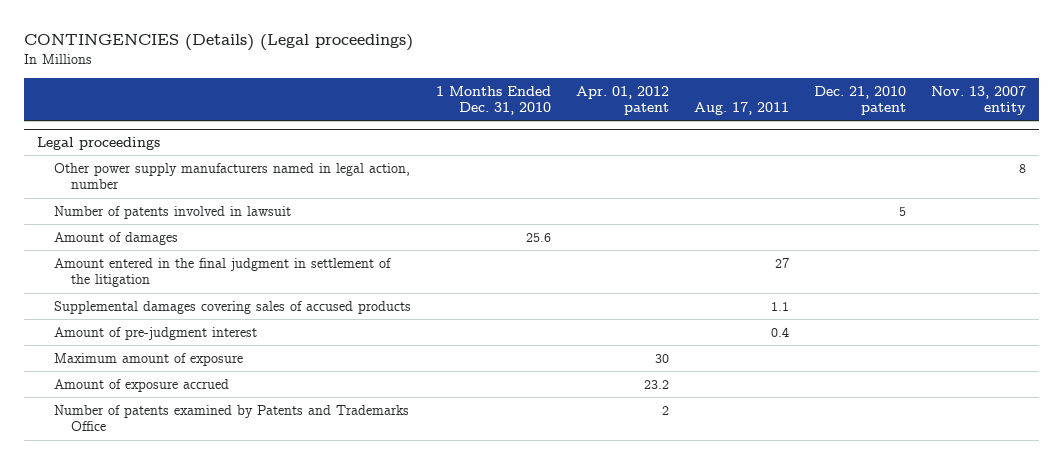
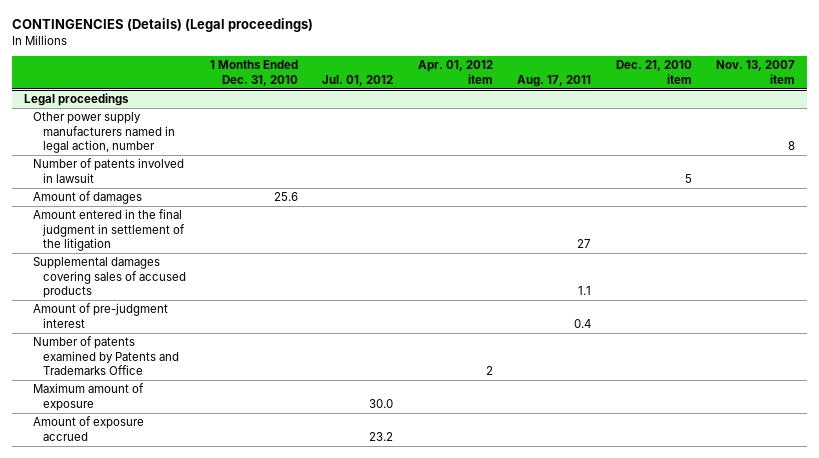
- | 1 Months Ended Dec. 31, 2010 | Apr. 01, 2012 patent | Aug. 17, 2011 | Dec. 21, 2010 patent | Nov. 13, 2007 entity
+ | 1 Months Ended Dec. 31, 2010 | Jul. 01, 2012 | Apr. 01, 2012 item | Aug. 17, 2011 | Dec. 21, 2010 item | Nov. 13, 2007 item
@ Legal proceedings
moved up: Number of patents examined by Patents and Trademarks Office | | | 2 | | |

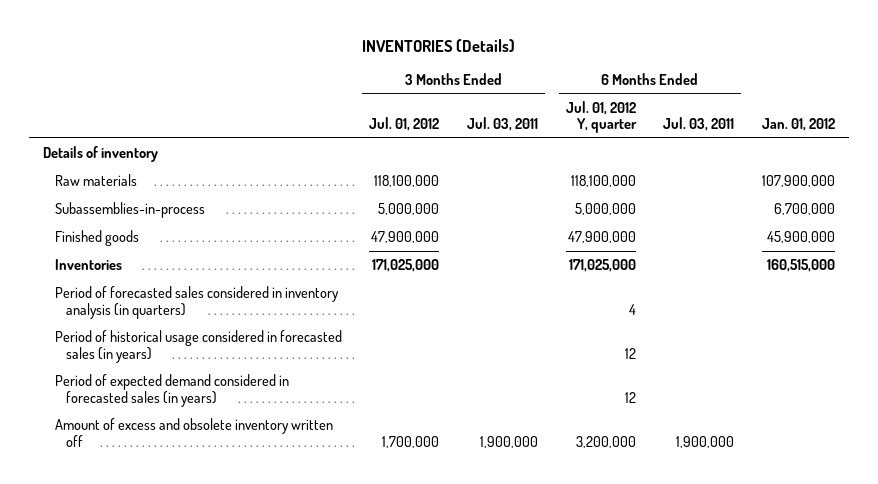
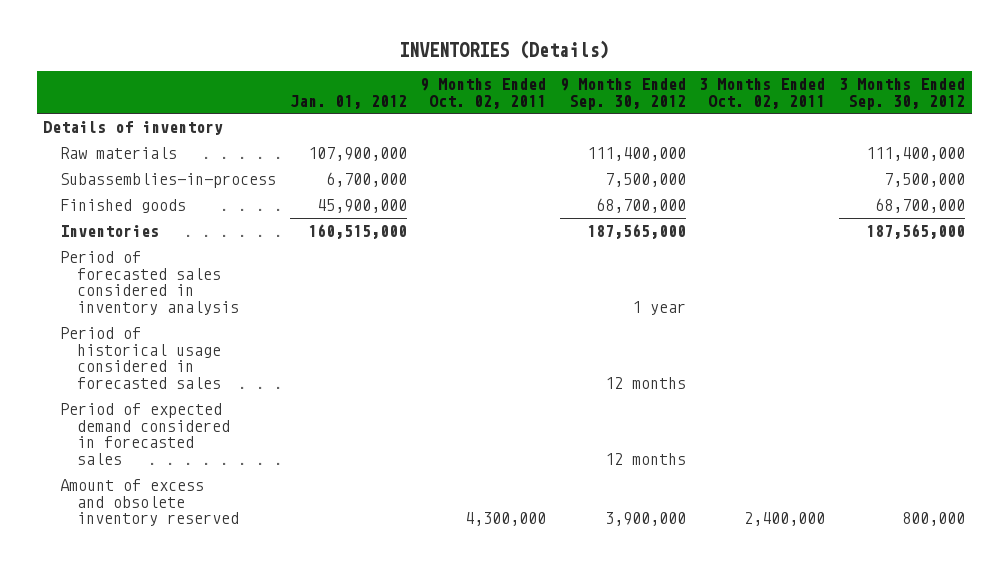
- | 3 Months Ended Jul. 01, 2012 | 3 Months Ended Jul. 03, 2011 | 6 Months Ended Jul. 01, 2012 Y, quarter | 6 Months Ended Jul. 03, 2011 | Jan. 01, 2012
+ | Jan. 01, 2012 | 9 Months Ended Oct. 02, 2011 | 9 Months Ended Sep. 30, 2012 | 3 Months Ended Oct. 02, 2011 | 3 Months Ended Sep. 30, 2012
- Period of forecasted sales considered in inventory analysis (in quarters) | | | 4 | |
- Period of historical usage considered in forecasted sales (in years) | | | 12 | |
- Period of expected demand considered in forecasted sales (in years) | | | 12 | |
- Amount of excess and obsolete inventory written off | 1,700,000 | 1,900,000 | 3,200,000 | 1,900,000 |
+ Period of forecasted sales considered in inventory analysis | | | 1 year | |
+ Period of historical usage considered in forecasted sales | | | 12 months | |
+ Period of expected demand considered in forecasted sales | | | 12 months | |
+ Amount of excess and obsolete inventory reserved | | 4,300,000 | 3,900,000 | 2,400,000 | 800,000

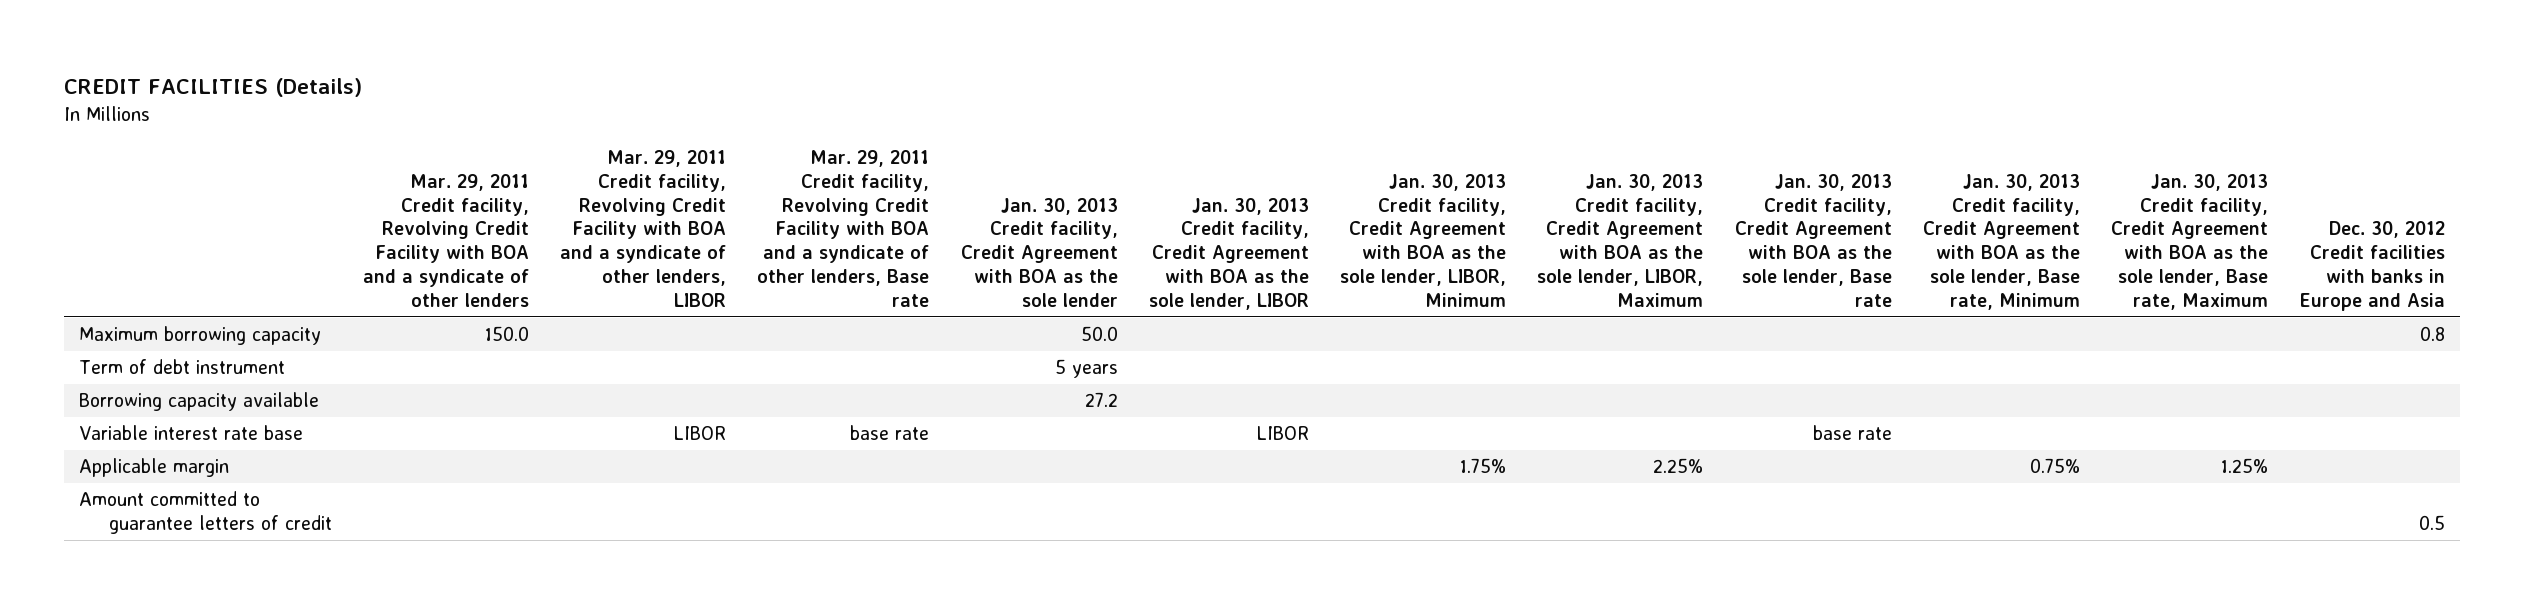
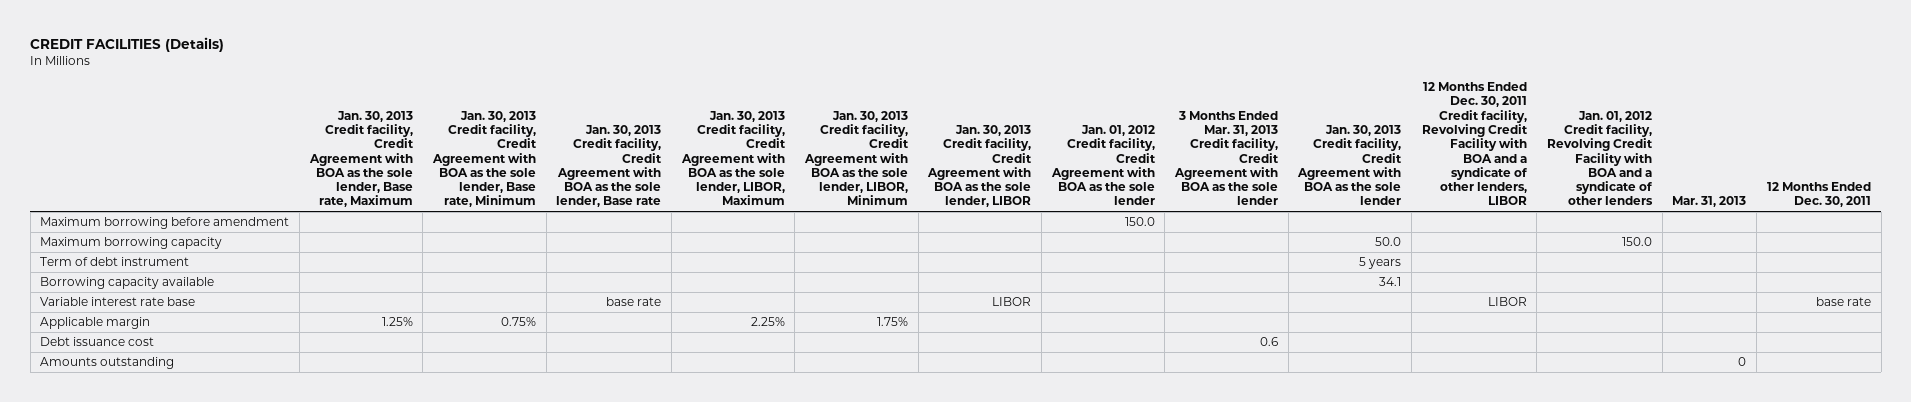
- | Mar. 29, 2011 Credit facility, Revolving Credit Facility with BOA and a syndicate of other lenders | Mar. 29, 2011 Credit facility, Revolving Credit Facility with BOA and a syndicate of other lenders, LIBOR | Mar. 29, 2011 Credit facility, Revolving Credit Facility with BOA and a syndicate of other lenders, Base rate | Jan. 30, 2013 Credit facility, Credit Agreement with BOA as the sole lender | Jan. 30, 2013 Credit facility, Credit Agreement with BOA as the sole lender, LIBOR | Jan. 30, 2013 Credit facility, Credit Agreement with BOA as the sole lender, LIBOR, Minimum | Jan. 30, 2013 Credit facility, Credit Agreement with BOA as the sole lender, LIBOR, Maximum | Jan. 30, 2013 Credit facility, Credit Agreement with BOA as the sole lender, Base rate | Jan. 30, 2013 Credit facility, Credit Agreement with BOA as the sole lender, Base rate, Minimum | Jan. 30, 2013 Credit facility, Credit Agreement with BOA as the sole lender, Base rate, Maximum | Dec. 30, 2012 Credit facilities with banks in Europe and Asia
+ | Jan. 30, 2013 Credit facility, Credit Agreement with BOA as the sole lender, Base rate, Maximum | Jan. 30, 2013 Credit facility, Credit Agreement with BOA as the sole lender, Base rate, Minimum | Jan. 30, 2013 Credit facility, Credit Agreement with BOA as the sole lender, Base rate | Jan. 30, 2013 Credit facility, Credit Agreement with BOA as the sole lender, LIBOR, Maximum | Jan. 30, 2013 Credit facility, Credit Agreement with BOA as the sole lender, LIBOR, Minimum | Jan. 30, 2013 Credit facility, Credit Agreement with BOA as the sole lender, LIBOR | Jan. 01, 2012 Credit facility, Credit Agreement with BOA as the sole lender | 3 Months Ended Mar. 31, 2013 Credit facility, Credit Agreement with BOA as the sole lender | Jan. 30, 2013 Credit facility, Credit Agreement with BOA as the sole lender | 12 Months Ended Dec. 30, 2011 Credit facility, Revolving Credit Facility with BOA and a syndicate of other lenders, LIBOR | Jan. 01, 2012 Credit facility, Revolving Credit Facility with BOA and a syndicate of other lenders | Mar. 31, 2013 | 12 Months Ended Dec. 30, 2011
+ Maximum borrowing before amendment | | | | | | | 150.0 | | | | | |
- Borrowing capacity available | | | | 27.2 | | | | | | |
+ Borrowing capacity available | | | | | | | | | 34.1 | | | |
- Amount committed to guarantee letters of credit | | | | | | | | | | | 0.5
+ Debt issuance cost | | | | | | | | 0.6 | | | | |
+ Amounts outstanding | | | | | | | | | | | | 0 |

